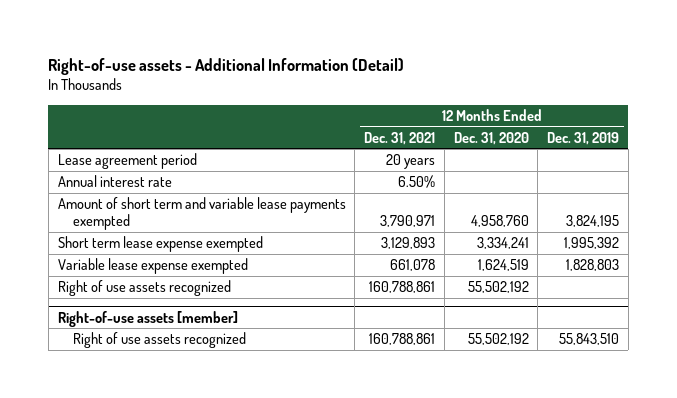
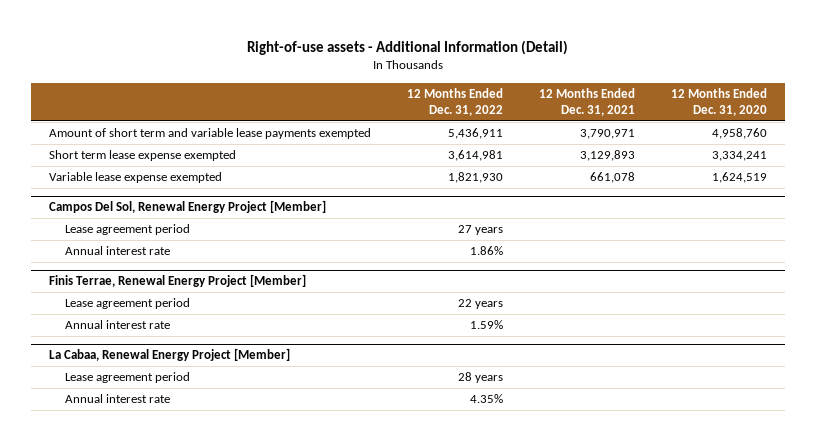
- | 12 Months Ended Dec. 31, 2021 | 12 Months Ended Dec. 31, 2020 | 12 Months Ended Dec. 31, 2019
+ | 12 Months Ended Dec. 31, 2022 | 12 Months Ended Dec. 31, 2021 | 12 Months Ended Dec. 31, 2020
- Lease agreement period | 20 years | |
- Annual interest rate | 6.50% | |
- Right of use assets recognized | 160,788,861 | 55,502,192 |
- Right-of-use assets [member]
- Right of use assets recognized | 160,788,861 | 55,502,192 | 55,843,510
+ Campos Del Sol, Renewal Energy Project [Member]
+ Lease agreement period | 27 years | |
+ Annual interest rate | 1.86% | |
+ Finis Terrae, Renewal Energy Project [Member]
+ Lease agreement period | 22 years | |
+ Annual interest rate | 1.59% | |
+ La Cabaa, Renewal Energy Project [Member]
+ Lease agreement period | 28 years | |
+ Annual interest rate | 4.35% | |

